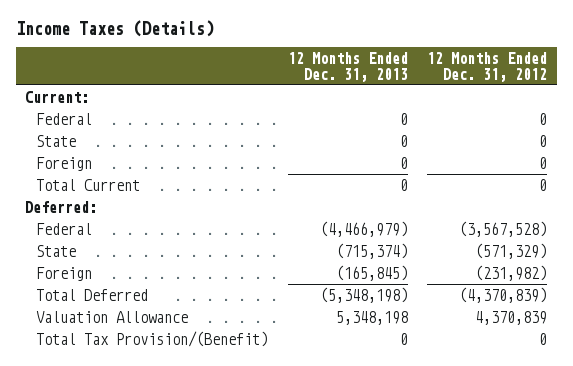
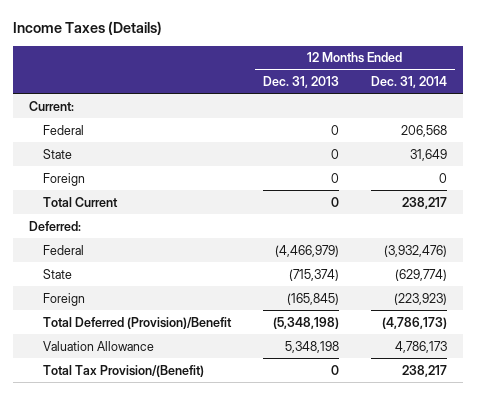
- | 12 Months Ended Dec. 31, 2013 | 12 Months Ended Dec. 31, 2012
+ | 12 Months Ended Dec. 31, 2013 | 12 Months Ended Dec. 31, 2014
- Total Deferred | (5,348,198) | (4,370,839)
+ Total Deferred (Provision)/Benefit | (5,348,198) | (4,786,173)

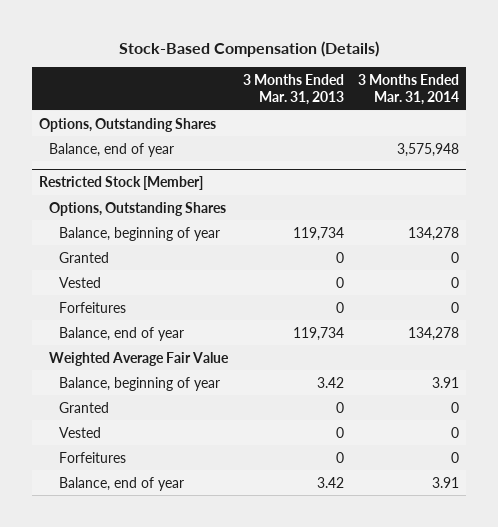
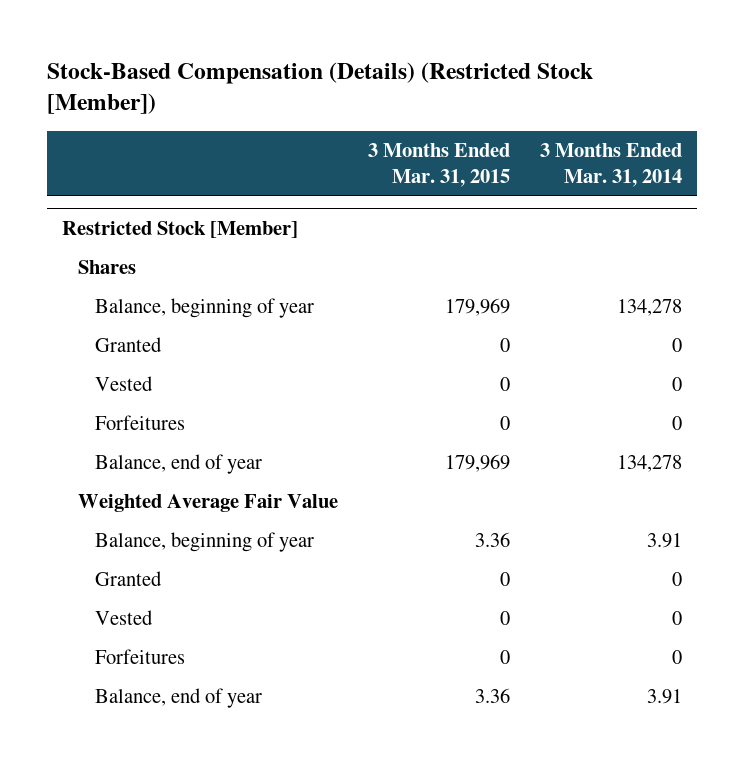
- Stock-Based Compensation (Details)
+ Stock-Based Compensation (Details) (Restricted Stock [Member])
- | 3 Months Ended Mar. 31, 2013 | 3 Months Ended Mar. 31, 2014
+ | 3 Months Ended Mar. 31, 2015 | 3 Months Ended Mar. 31, 2014
- Options, Outstanding Shares
- Balance, end of year | | 3,575,948
@ Restricted Stock [Member]
- Options, Outstanding Shares
+ Shares

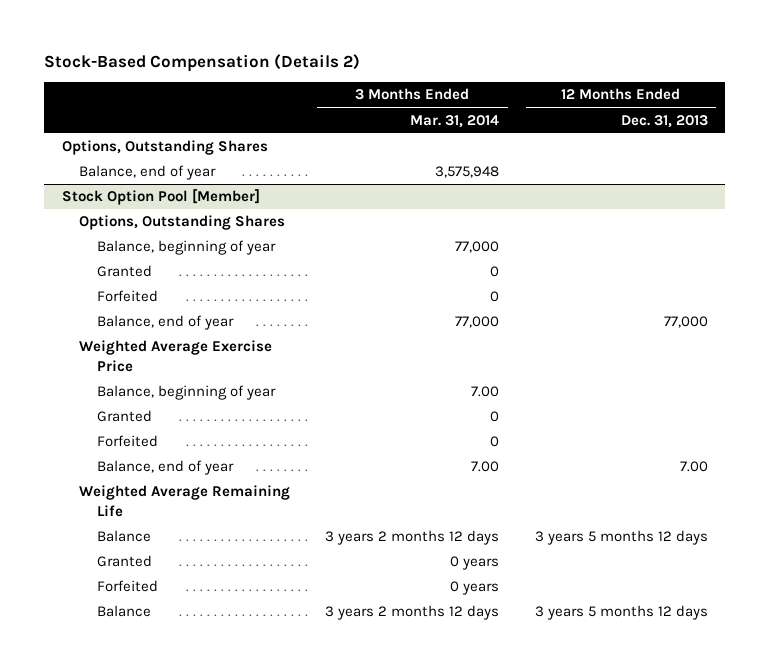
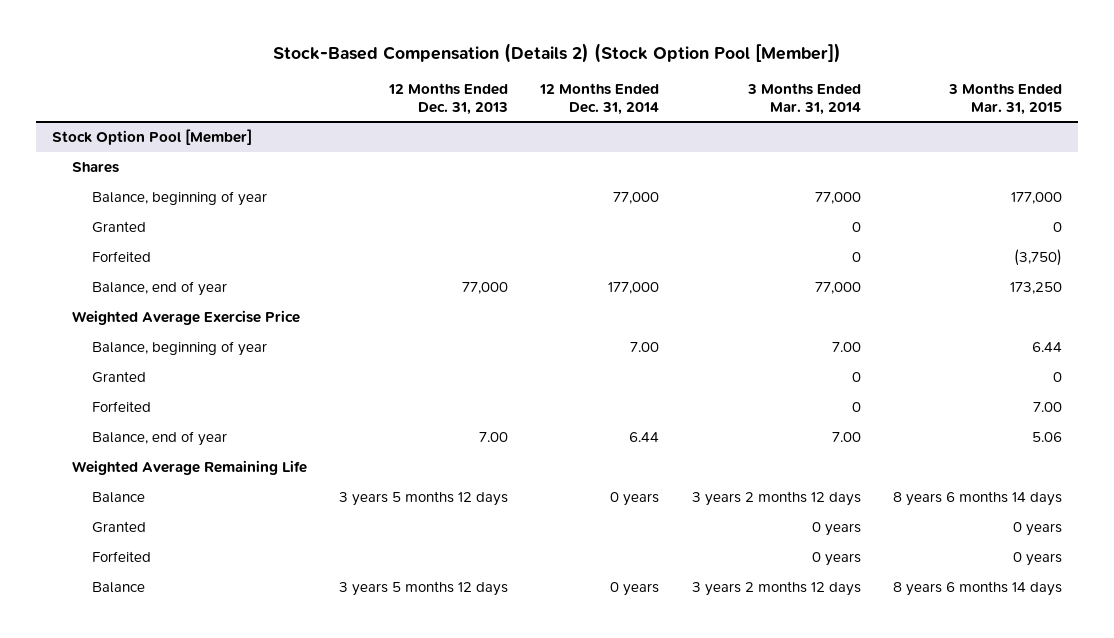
- Stock-Based Compensation (Details 2)
+ Stock-Based Compensation (Details 2) (Stock Option Pool [Member])
- | 3 Months Ended Mar. 31, 2014 | 12 Months Ended Dec. 31, 2013
+ | 12 Months Ended Dec. 31, 2013 | 12 Months Ended Dec. 31, 2014 | 3 Months Ended Mar. 31, 2014 | 3 Months Ended Mar. 31, 2015
- Options, Outstanding Shares
- Balance, end of year | 3,575,948 |
@ Stock Option Pool [Member]
- Options, Outstanding Shares
+ Shares

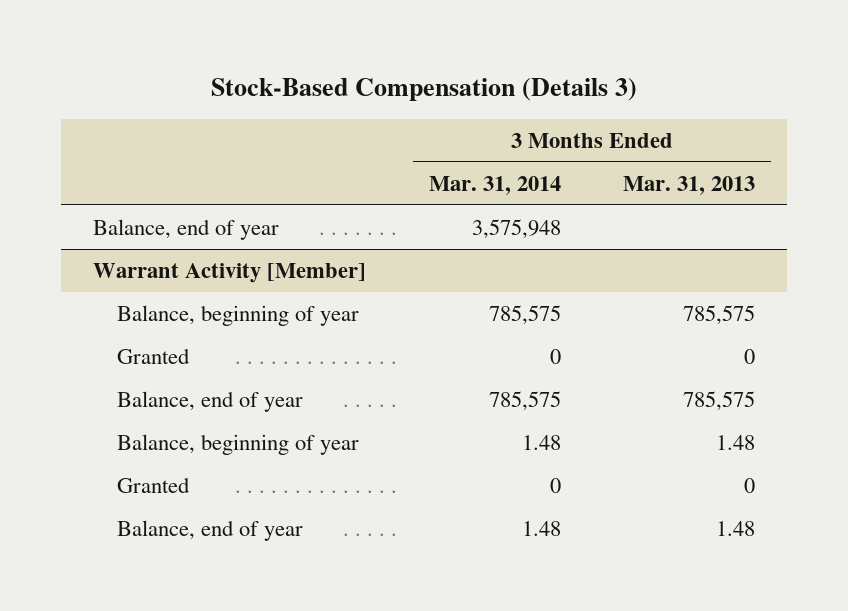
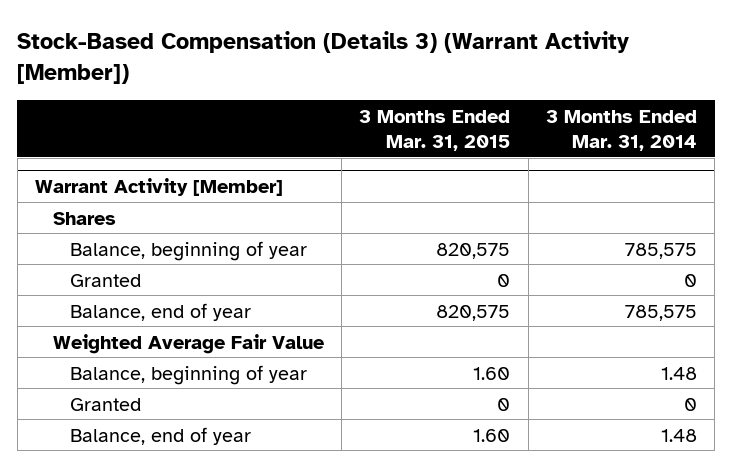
- Stock-Based Compensation (Details 3)
+ Stock-Based Compensation (Details 3) (Warrant Activity [Member])
- | 3 Months Ended Mar. 31, 2014 | 3 Months Ended Mar. 31, 2013
+ | 3 Months Ended Mar. 31, 2015 | 3 Months Ended Mar. 31, 2014
- Balance, end of year | 3,575,948 |
@ Warrant Activity [Member]
+ Shares
+ Weighted Average Fair Value

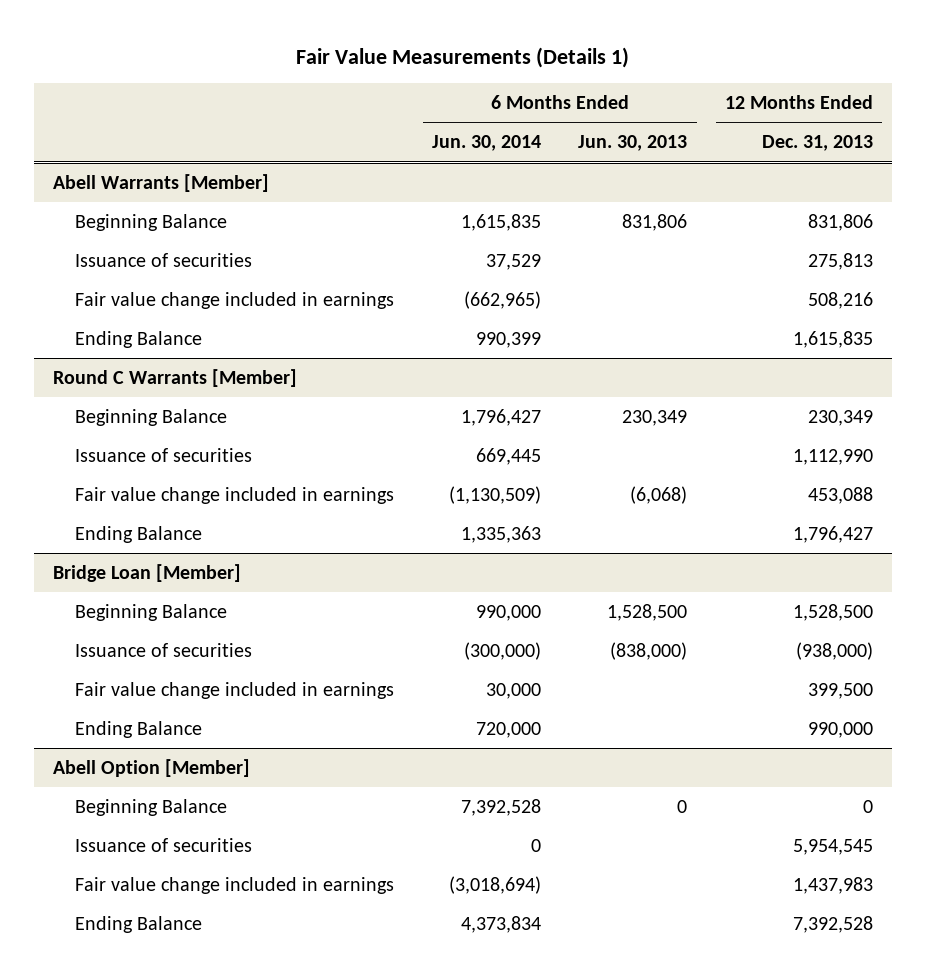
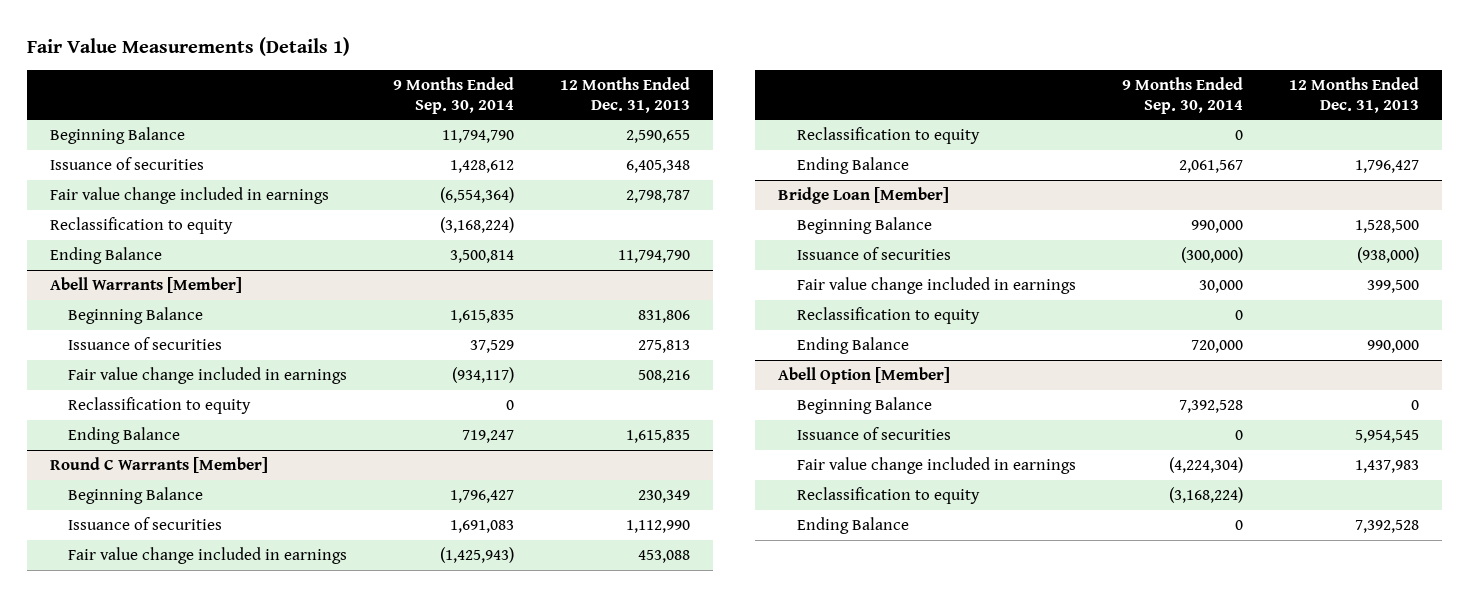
- | 6 Months Ended Jun. 30, 2014 | 6 Months Ended Jun. 30, 2013 | 12 Months Ended Dec. 31, 2013
+ | 9 Months Ended Sep. 30, 2014 | 12 Months Ended Dec. 31, 2013
+ Beginning Balance | 11,794,790 | 2,590,655
+ Issuance of securities | 1,428,612 | 6,405,348
+ Fair value change included in earnings | (6,554,364) | 2,798,787
+ Reclassification to equity | (3,168,224) |
+ Ending Balance | 3,500,814 | 11,794,790
@ Abell Warrants [Member]
+ Reclassification to equity | 0 |
@ Round C Warrants [Member]
+ Reclassification to equity | 0 |
@ Bridge Loan [Member]
+ Reclassification to equity | 0 |
@ Abell Option [Member]
+ Reclassification to equity | (3,168,224) |

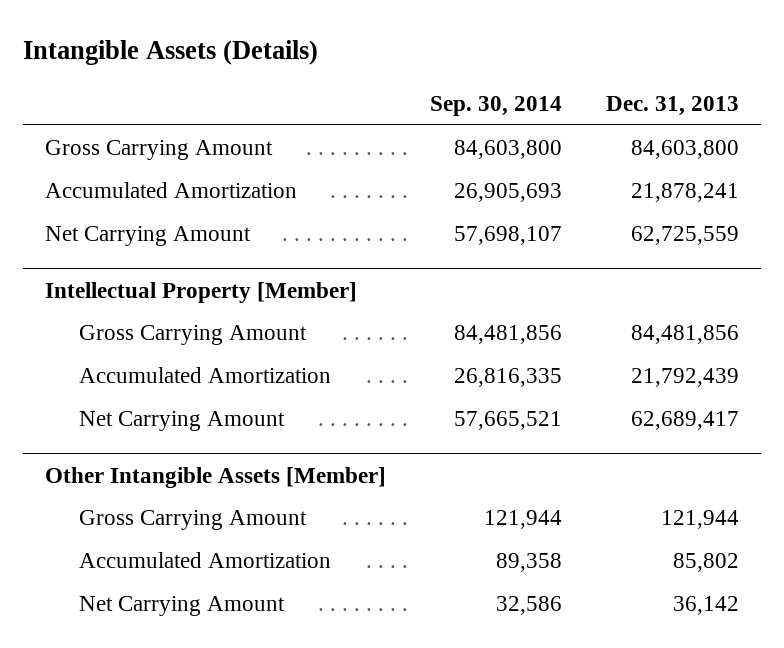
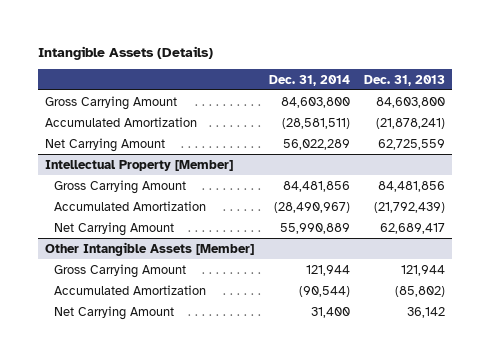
- | Sep. 30, 2014 | Dec. 31, 2013
+ | Dec. 31, 2014 | Dec. 31, 2013
- Accumulated Amortization | 26,905,693 | 21,878,241
+ Accumulated Amortization | (28,581,511) | (21,878,241)
@ Intellectual Property [Member]
- Accumulated Amortization | 26,816,335 | 21,792,439
+ Accumulated Amortization | (28,490,967) | (21,792,439)
@ Other Intangible Assets [Member]
- Accumulated Amortization | 89,358 | 85,802
+ Accumulated Amortization | (90,544) | (85,802)

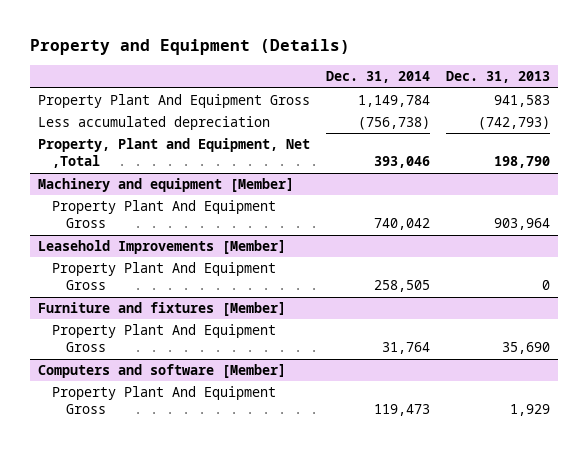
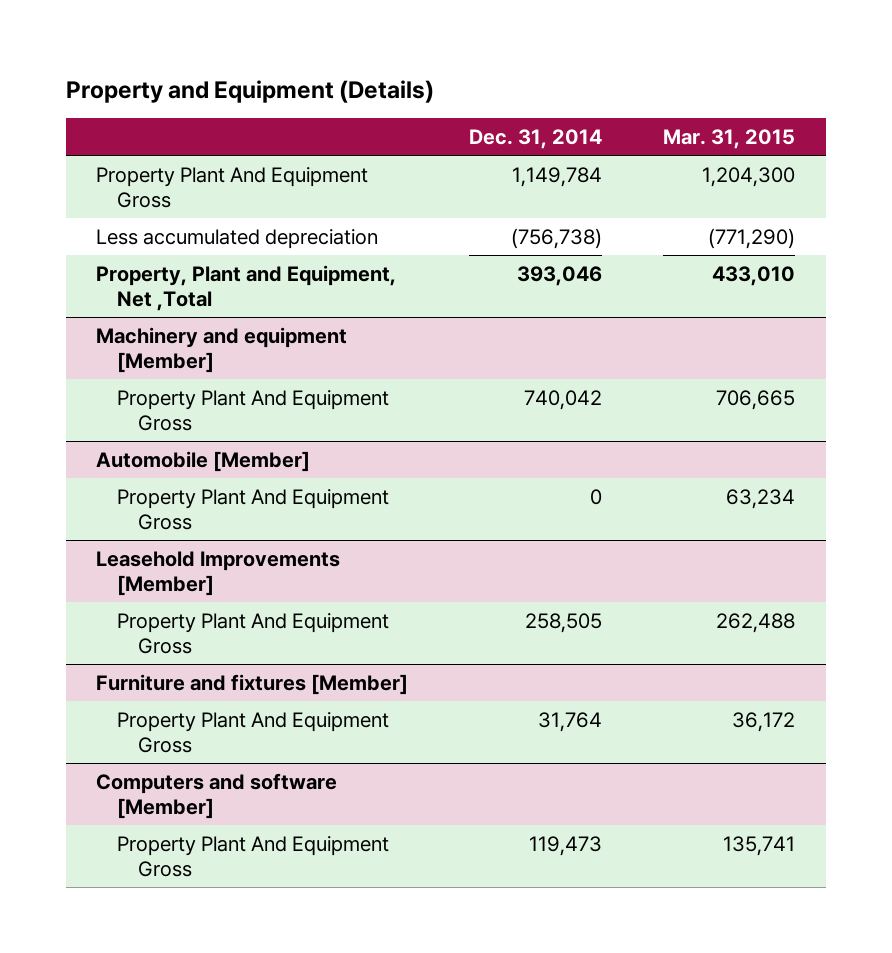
- | Dec. 31, 2014 | Dec. 31, 2013
+ | Dec. 31, 2014 | Mar. 31, 2015
+ Automobile [Member]
+ Property Plant And Equipment Gross | 0 | 63,234

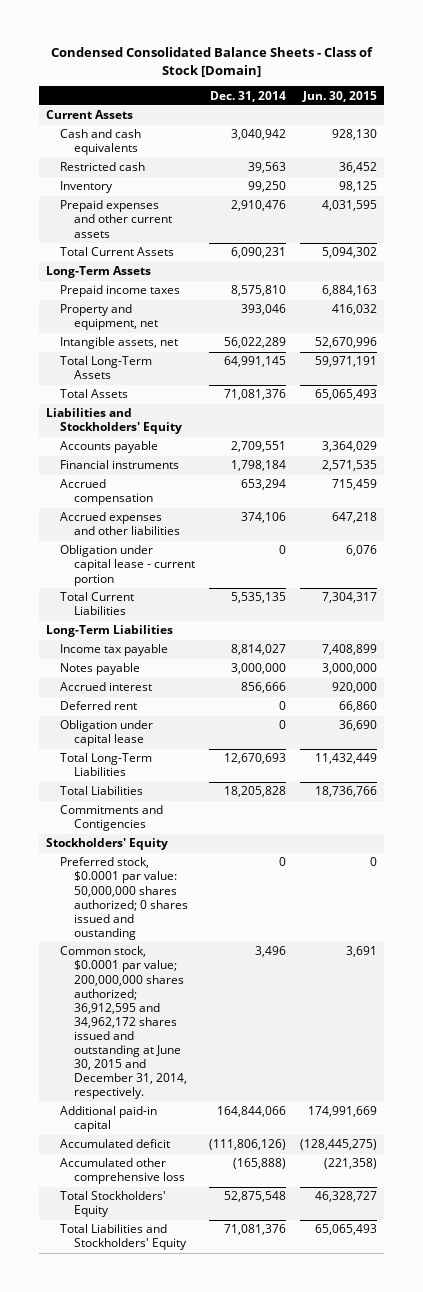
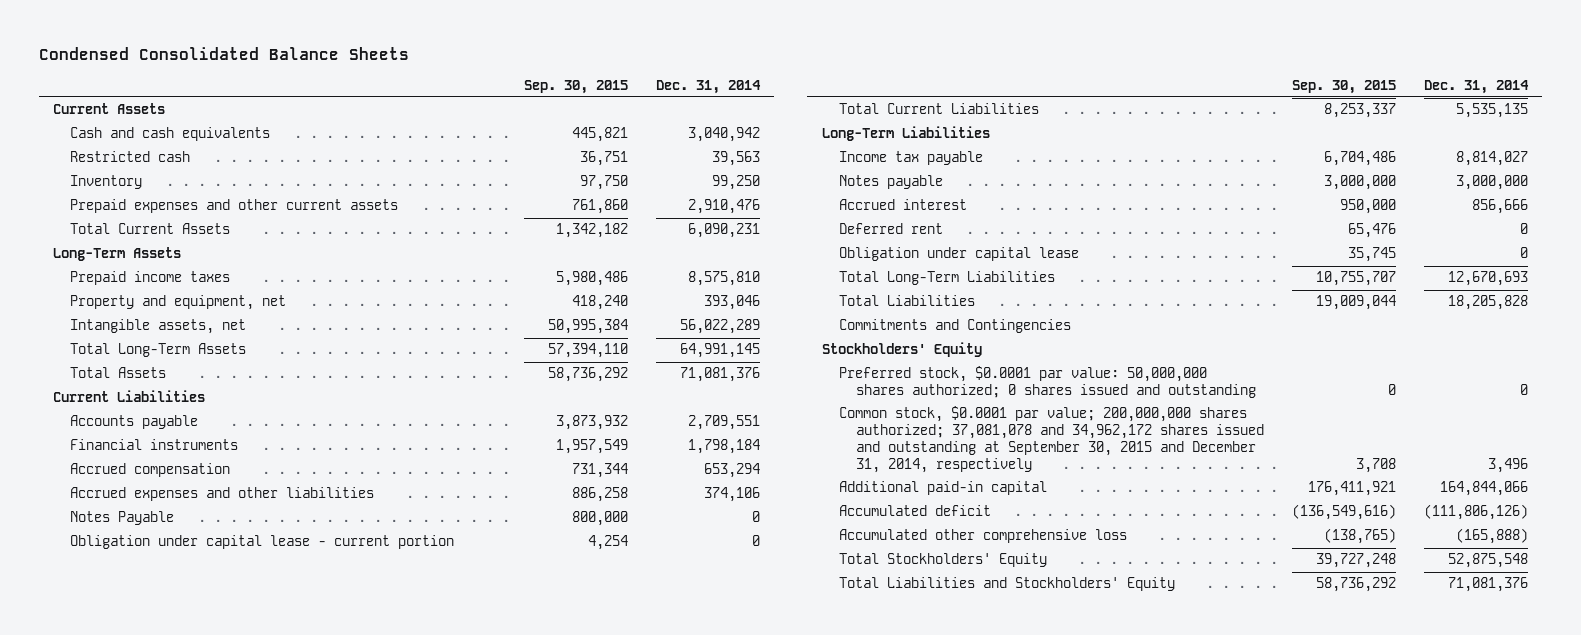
- Condensed Consolidated Balance Sheets - Class of Stock [Domain]
+ Condensed Consolidated Balance Sheets
- | Dec. 31, 2014 | Jun. 30, 2015
+ | Sep. 30, 2015 | Dec. 31, 2014
- Liabilities and Stockholders' Equity
+ Current Liabilities
+ Notes Payable | 800,000 | 0
- Commitments and Contigencies
+ Commitments and Contingencies
- Preferred stock, $0.0001 par value: 50,000,000 shares authorized; 0 shares issued and oustanding | 0 | 0
- Common stock, $0.0001 par value; 200,000,000 shares authorized; 36,912,595 and 34,962,172 shares issued and outstanding at June 30, 2015 and December 31, 2014, respectively. | 3,496 | 3,691
+ Preferred stock, $0.0001 par value: 50,000,000 shares authorized; 0 shares issued and outstanding | 0 | 0
+ Common stock, $0.0001 par value; 200,000,000 shares authorized; 37,081,078 and 34,962,172 shares issued and outstanding at September 30, 2015 and December 31, 2014, respectively | 3,708 | 3,496

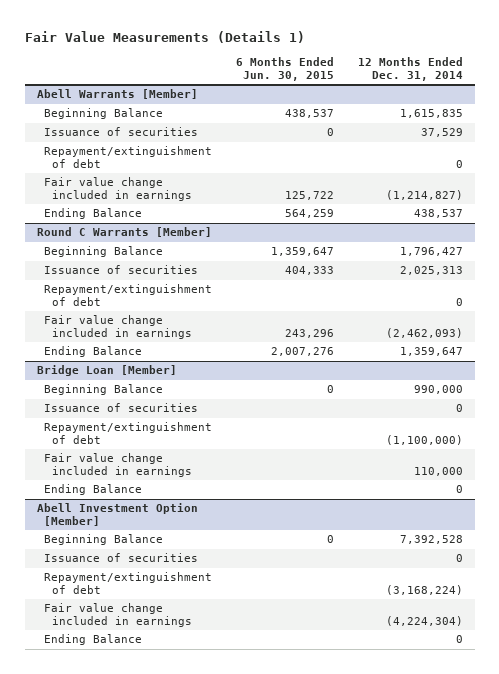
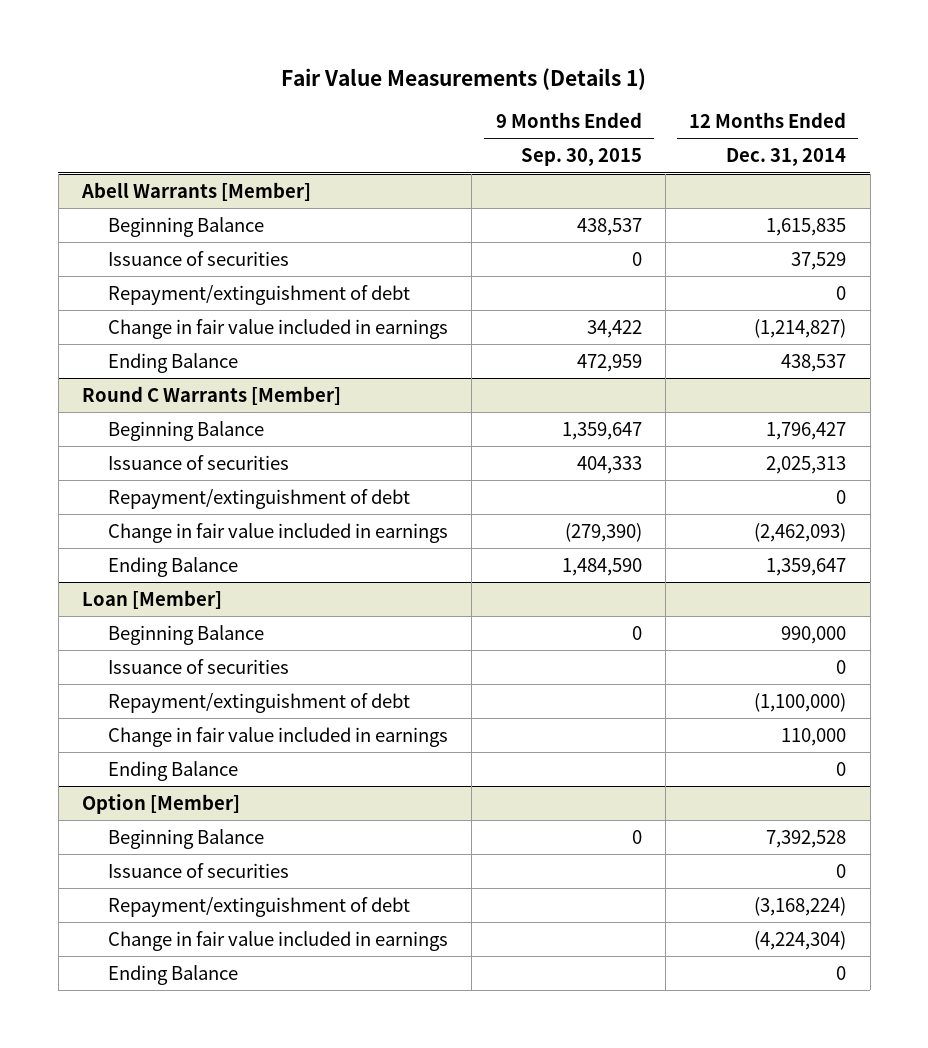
- | 6 Months Ended Jun. 30, 2015 | 12 Months Ended Dec. 31, 2014
+ | 9 Months Ended Sep. 30, 2015 | 12 Months Ended Dec. 31, 2014
@ Abell Warrants [Member]
- Fair value change included in earnings | 125,722 | (1,214,827)
+ Change in fair value included in earnings | 34,422 | (1,214,827)
@ Round C Warrants [Member]
- Fair value change included in earnings | 243,296 | (2,462,093)
+ Change in fair value included in earnings | (279,390) | (2,462,093)
- Bridge Loan [Member]
+ Loan [Member]
- Fair value change included in earnings | | 110,000
+ Change in fair value included in earnings | | 110,000
- Abell Investment Option [Member]
+ Option [Member]
- Fair value change included in earnings | | (4,224,304)
+ Change in fair value included in earnings | | (4,224,304)

